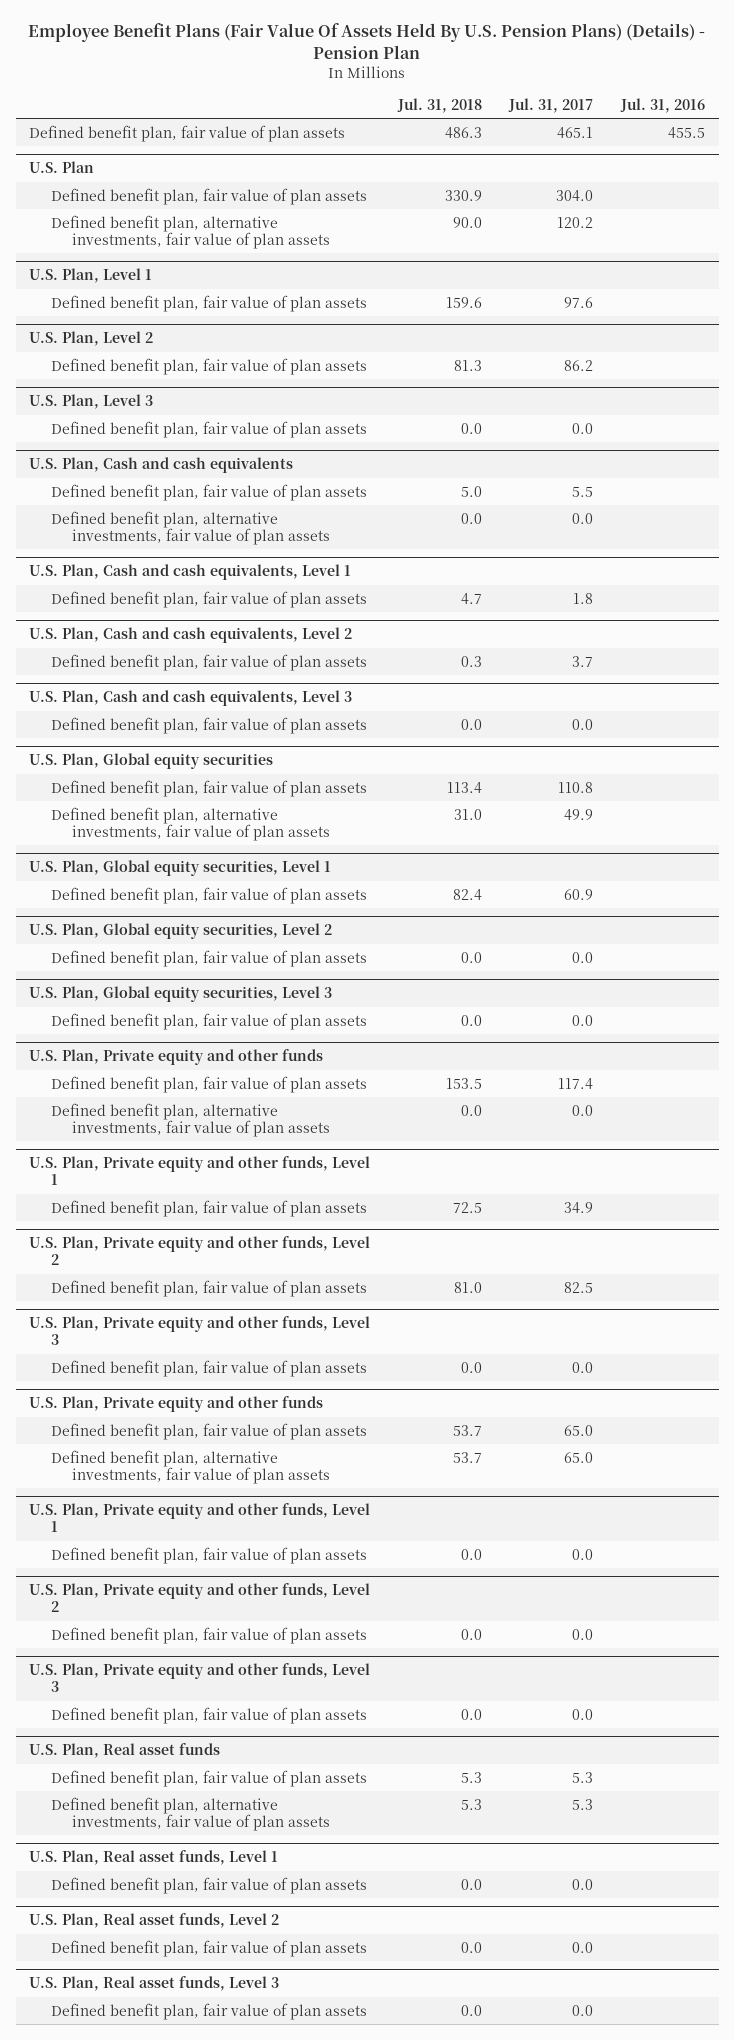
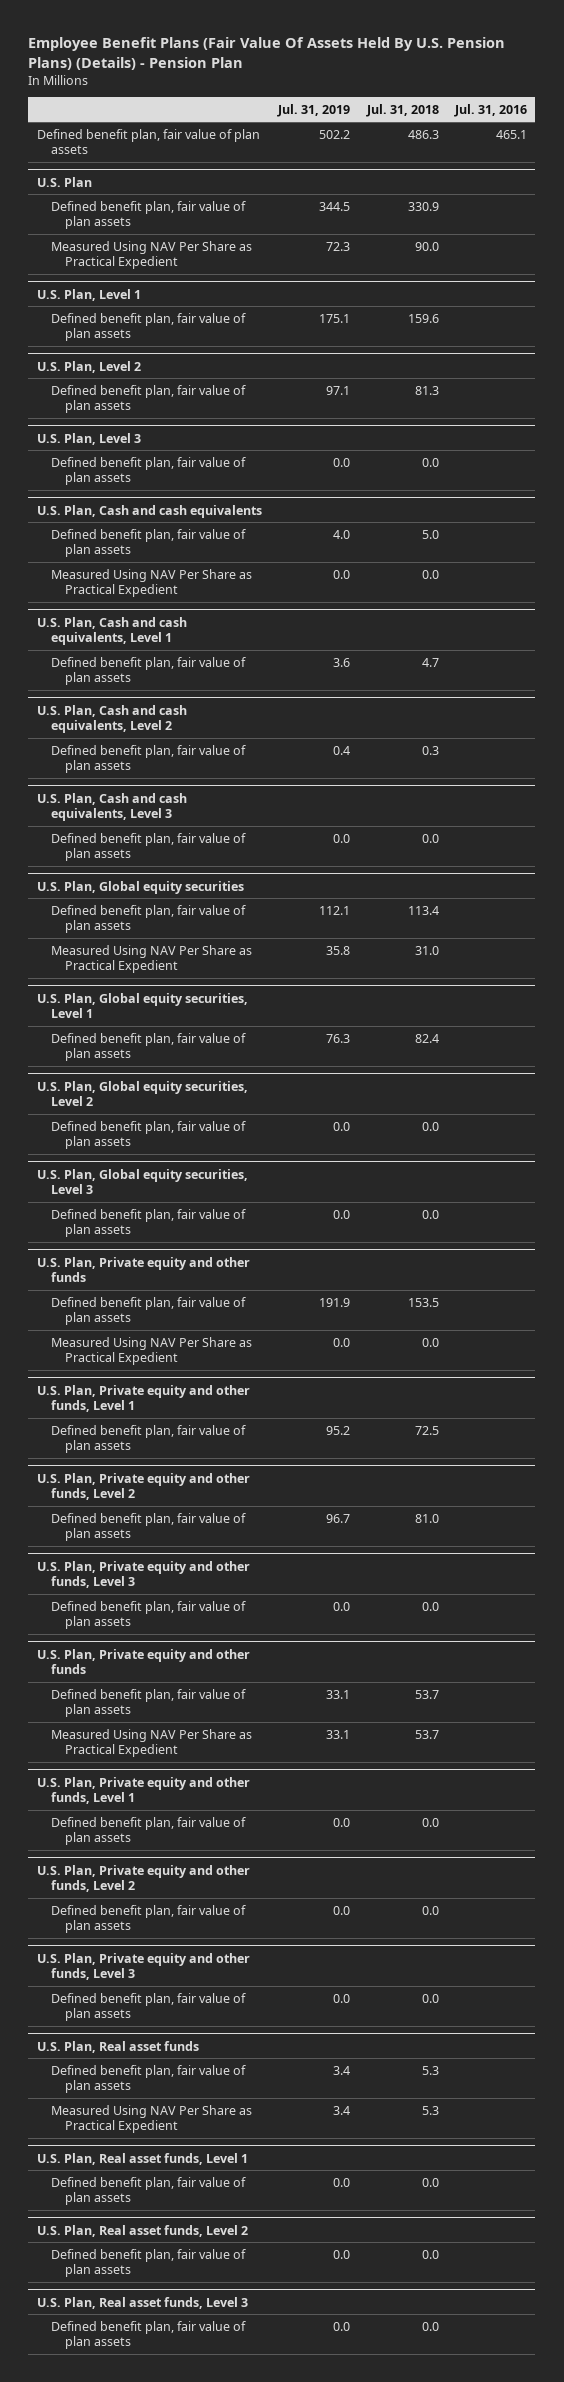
- | Jul. 31, 2018 | Jul. 31, 2017 | Jul. 31, 2016
+ | Jul. 31, 2019 | Jul. 31, 2018 | Jul. 31, 2016
- Defined benefit plan, fair value of plan assets | 486.3 | 465.1 | 455.5
+ Defined benefit plan, fair value of plan assets | 502.2 | 486.3 | 465.1
@ U.S. Plan
- Defined benefit plan, alternative investments, fair value of plan assets | 90.0 | 120.2 |
+ Measured Using NAV Per Share as Practical Expedient | 72.3 | 90.0 |
@ U.S. Plan, Cash and cash equivalents
- Defined benefit plan, alternative investments, fair value of plan assets | 0.0 | 0.0 |
+ Measured Using NAV Per Share as Practical Expedient | 0.0 | 0.0 |
@ U.S. Plan, Global equity securities
- Defined benefit plan, alternative investments, fair value of plan assets | 31.0 | 49.9 |
+ Measured Using NAV Per Share as Practical Expedient | 35.8 | 31.0 |
@ U.S. Plan, Private equity and other funds
- Defined benefit plan, alternative investments, fair value of plan assets | 0.0 | 0.0 |
+ Measured Using NAV Per Share as Practical Expedient | 0.0 | 0.0 |
- Defined benefit plan, alternative investments, fair value of plan assets | 53.7 | 65.0 |
+ Measured Using NAV Per Share as Practical Expedient | 33.1 | 53.7 |
@ U.S. Plan, Real asset funds
- Defined benefit plan, alternative investments, fair value of plan assets | 5.3 | 5.3 |
+ Measured Using NAV Per Share as Practical Expedient | 3.4 | 5.3 |

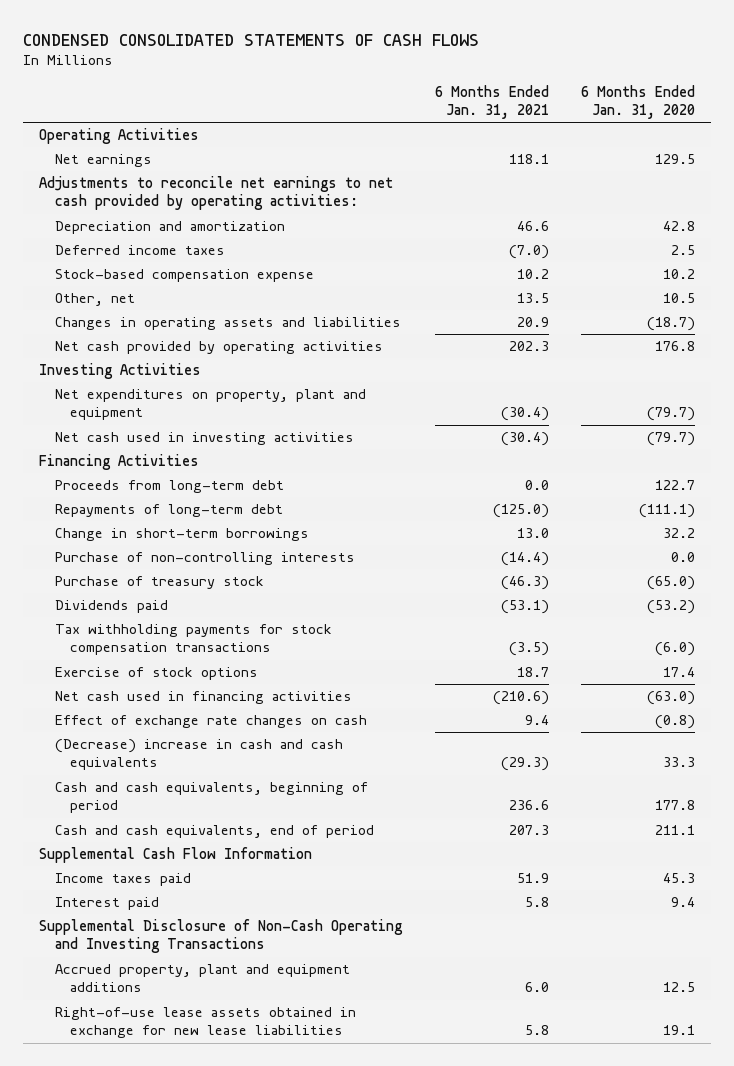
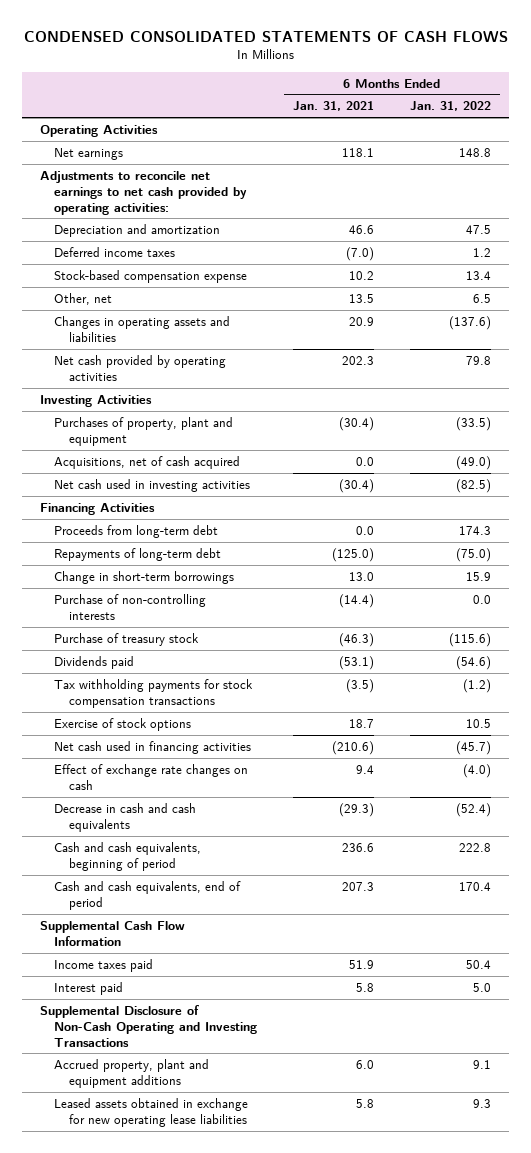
- | 6 Months Ended Jan. 31, 2021 | 6 Months Ended Jan. 31, 2020
+ | 6 Months Ended Jan. 31, 2021 | 6 Months Ended Jan. 31, 2022
- Net expenditures on property, plant and equipment | (30.4) | (79.7)
+ Purchases of property, plant and equipment | (30.4) | (33.5)
+ Acquisitions, net of cash acquired | 0.0 | (49.0)
- (Decrease) increase in cash and cash equivalents | (29.3) | 33.3
+ Decrease in cash and cash equivalents | (29.3) | (52.4)
- Right-of-use lease assets obtained in exchange for new lease liabilities | 5.8 | 19.1
+ Leased assets obtained in exchange for new operating lease liabilities | 5.8 | 9.3

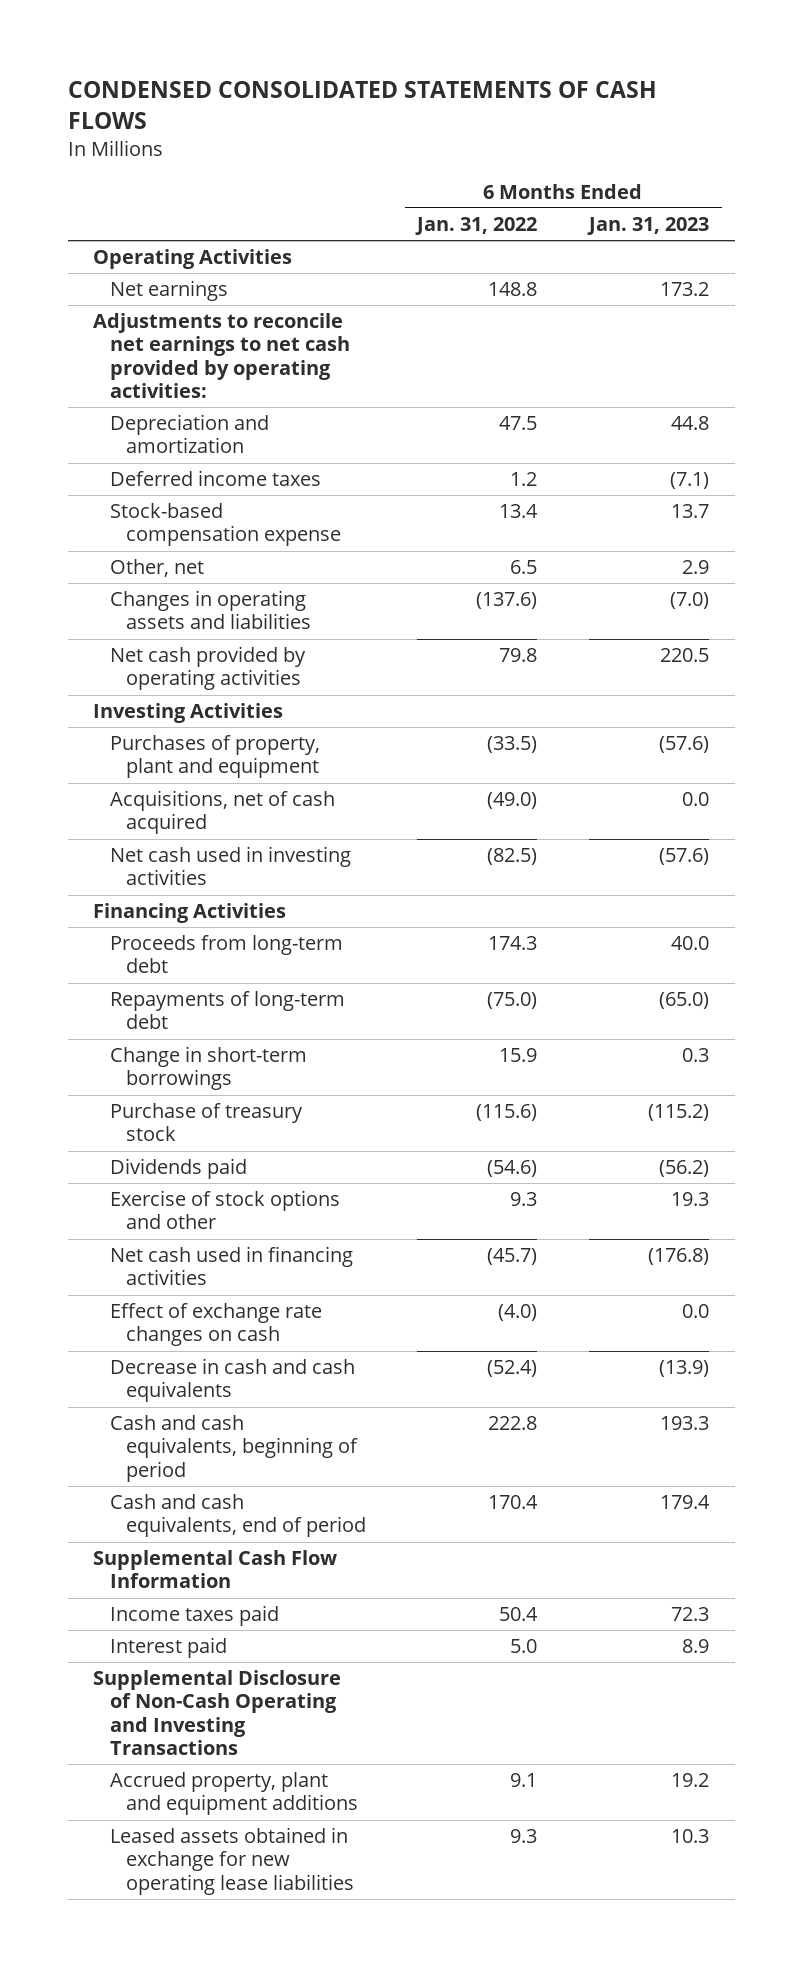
- | 6 Months Ended Jan. 31, 2021 | 6 Months Ended Jan. 31, 2022
+ | 6 Months Ended Jan. 31, 2022 | 6 Months Ended Jan. 31, 2023
- Purchase of non-controlling interests | (14.4) | 0.0
- Tax withholding payments for stock compensation transactions | (3.5) | (1.2)
- Exercise of stock options | 18.7 | 10.5
+ Exercise of stock options and other | 9.3 | 19.3

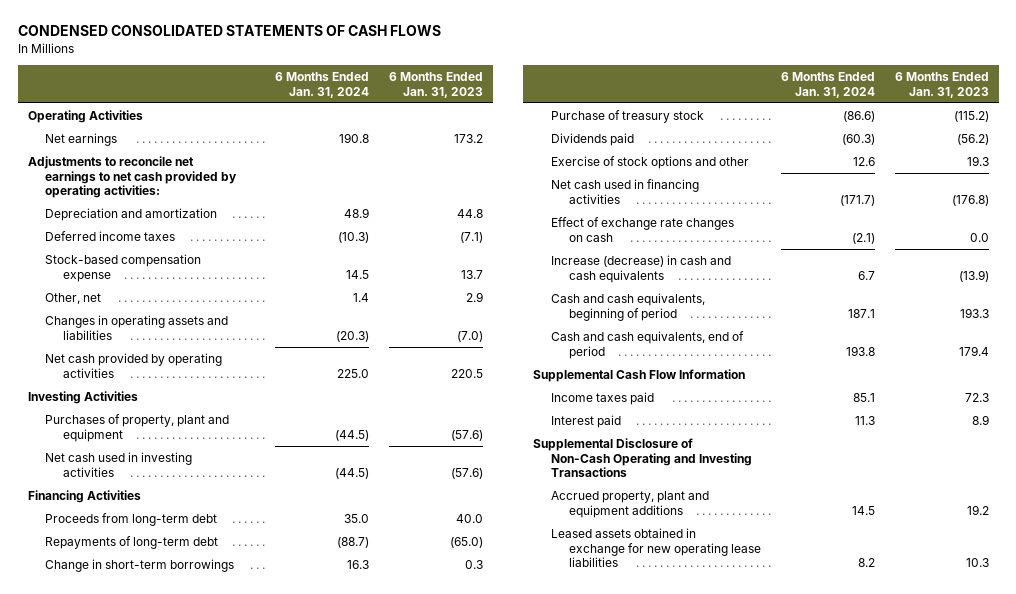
- | 6 Months Ended Jan. 31, 2022 | 6 Months Ended Jan. 31, 2023
+ | 6 Months Ended Jan. 31, 2024 | 6 Months Ended Jan. 31, 2023
- Acquisitions, net of cash acquired | (49.0) | 0.0
- Decrease in cash and cash equivalents | (52.4) | (13.9)
+ Increase (decrease) in cash and cash equivalents | 6.7 | (13.9)

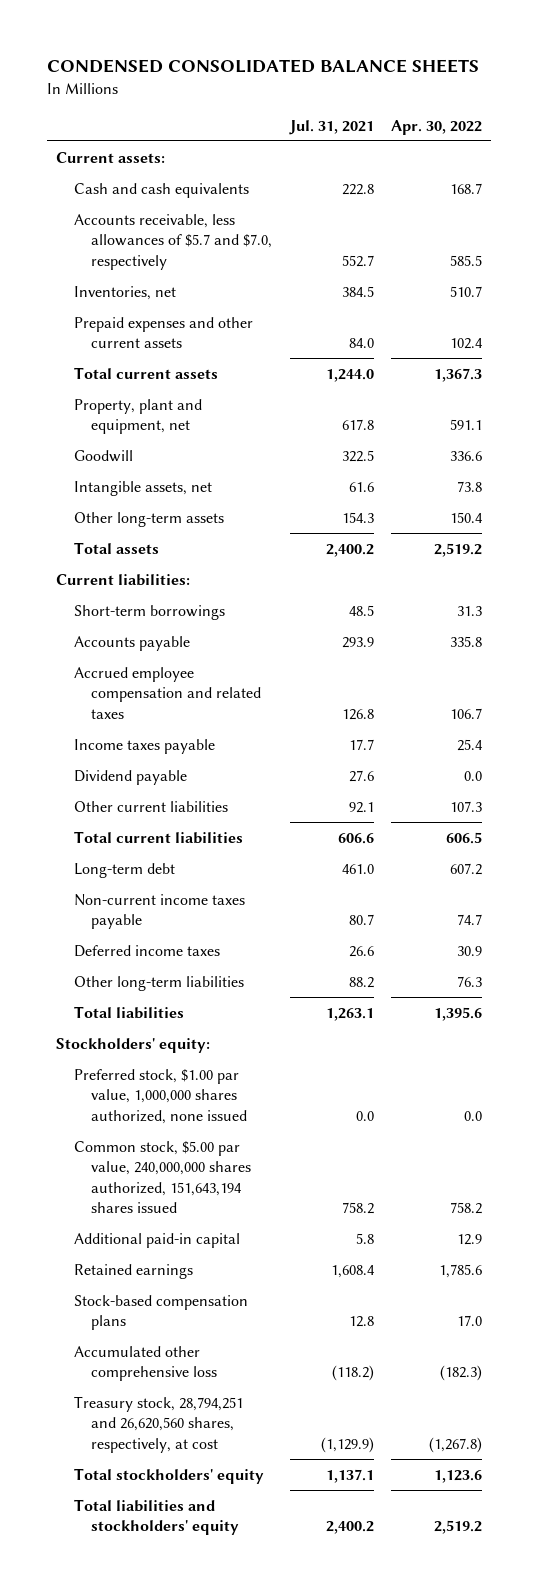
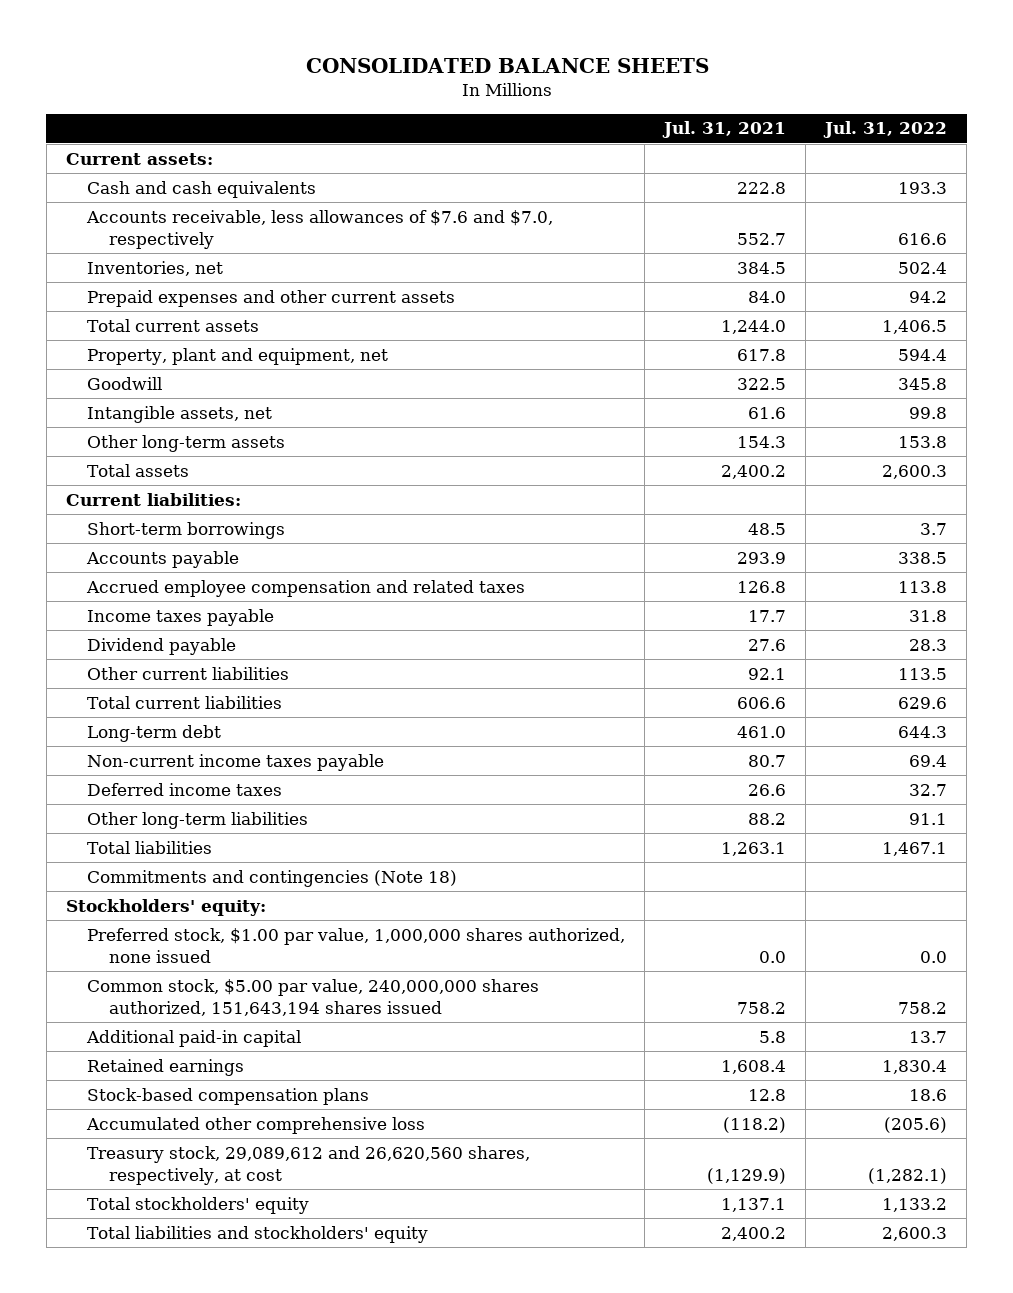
- CONDENSED CONSOLIDATED BALANCE SHEETS
+ CONSOLIDATED BALANCE SHEETS
- | Jul. 31, 2021 | Apr. 30, 2022
+ | Jul. 31, 2021 | Jul. 31, 2022
- Accounts receivable, less allowances of $5.7 and $7.0, respectively | 552.7 | 585.5
+ Accounts receivable, less allowances of $7.6 and $7.0, respectively | 552.7 | 616.6
+ Commitments and contingencies (Note 18)
- Treasury stock, 28,794,251 and 26,620,560 shares, respectively, at cost | (1,129.9) | (1,267.8)
+ Treasury stock, 29,089,612 and 26,620,560 shares, respectively, at cost | (1,129.9) | (1,282.1)

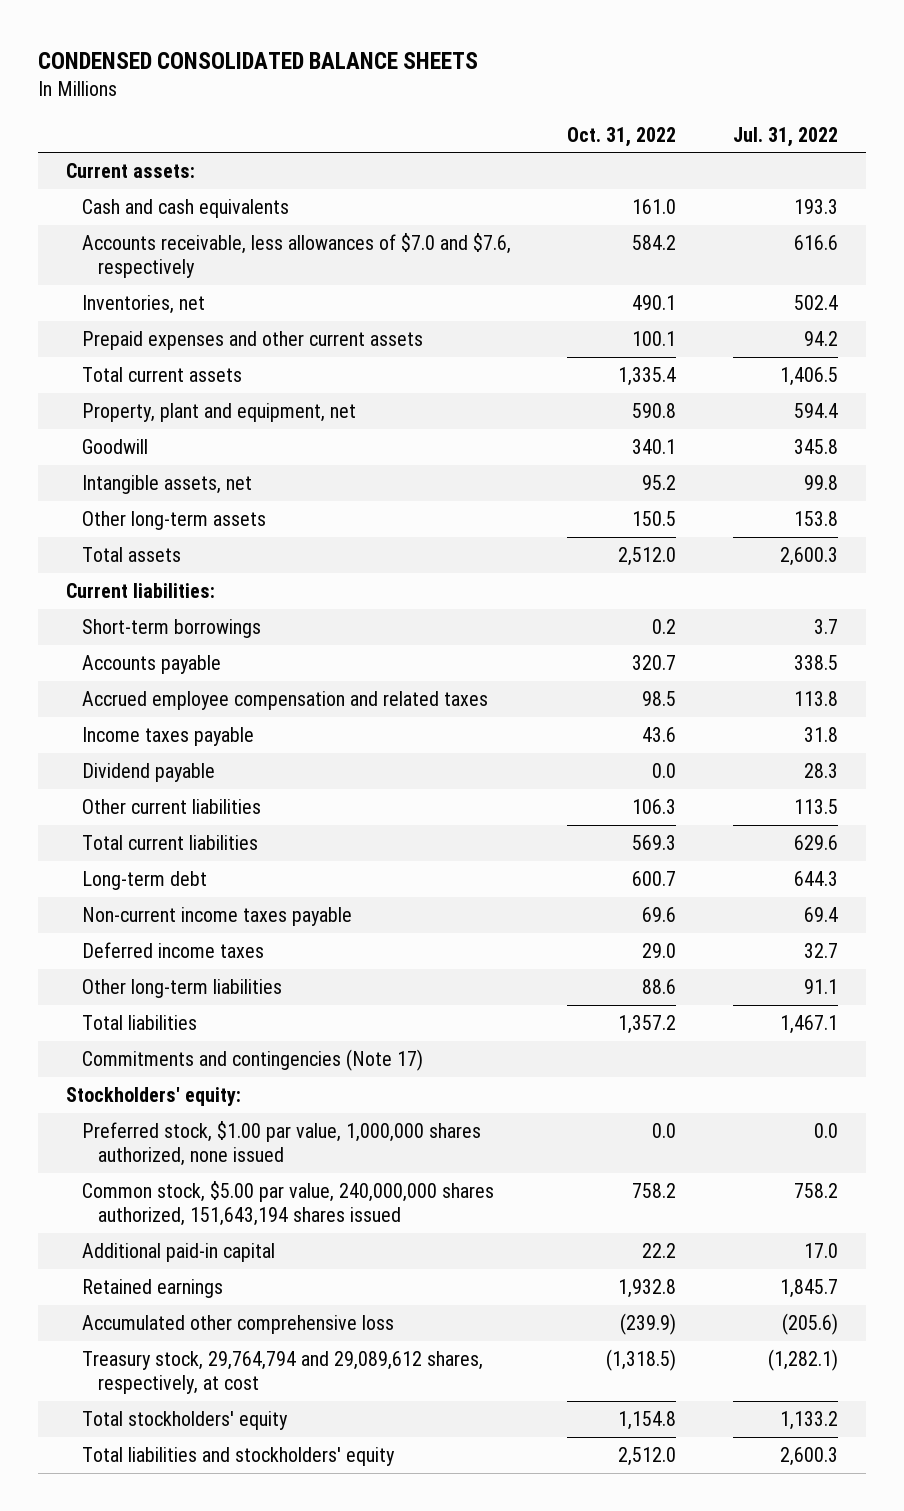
- CONSOLIDATED BALANCE SHEETS
+ CONDENSED CONSOLIDATED BALANCE SHEETS
- | Jul. 31, 2021 | Jul. 31, 2022
+ | Oct. 31, 2022 | Jul. 31, 2022
- Accounts receivable, less allowances of $7.6 and $7.0, respectively | 552.7 | 616.6
+ Accounts receivable, less allowances of $7.0 and $7.6, respectively | 584.2 | 616.6
- Commitments and contingencies (Note 18)
+ Commitments and contingencies (Note 17)
- Additional paid-in capital | 5.8 | 13.7
- Retained earnings | 1,608.4 | 1,830.4
- Stock-based compensation plans | 12.8 | 18.6
+ Additional paid-in capital | 22.2 | 17.0
+ Retained earnings | 1,932.8 | 1,845.7
- Treasury stock, 29,089,612 and 26,620,560 shares, respectively, at cost | (1,129.9) | (1,282.1)
+ Treasury stock, 29,764,794 and 29,089,612 shares, respectively, at cost | (1,318.5) | (1,282.1)

